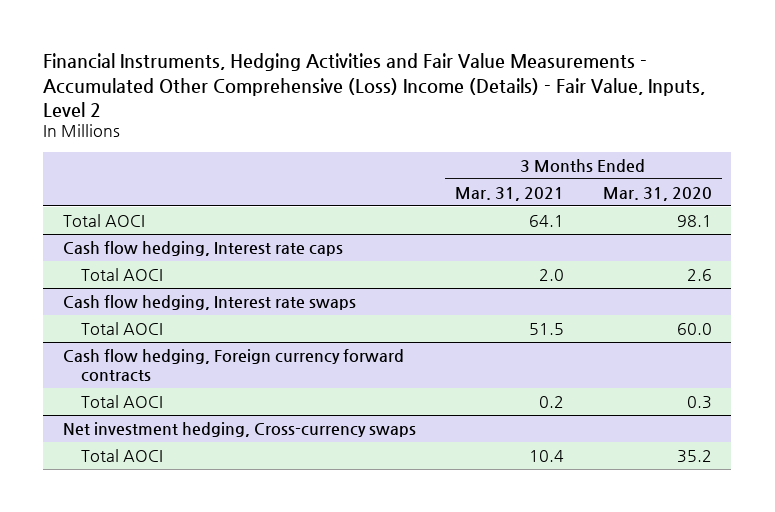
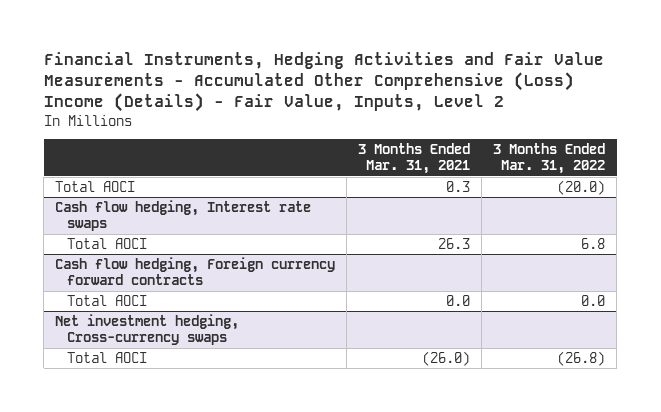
- | 3 Months Ended Mar. 31, 2021 | 3 Months Ended Mar. 31, 2020
+ | 3 Months Ended Mar. 31, 2021 | 3 Months Ended Mar. 31, 2022
- Total AOCI | 64.1 | 98.1
- Cash flow hedging, Interest rate caps
- Total AOCI | 2.0 | 2.6
+ Total AOCI | 0.3 | (20.0)
@ Cash flow hedging, Interest rate swaps
- Total AOCI | 51.5 | 60.0
+ Total AOCI | 26.3 | 6.8
@ Cash flow hedging, Foreign currency forward contracts
- Total AOCI | 0.2 | 0.3
+ Total AOCI | 0.0 | 0.0
@ Net investment hedging, Cross-currency swaps
- Total AOCI | 10.4 | 35.2
+ Total AOCI | (26.0) | (26.8)

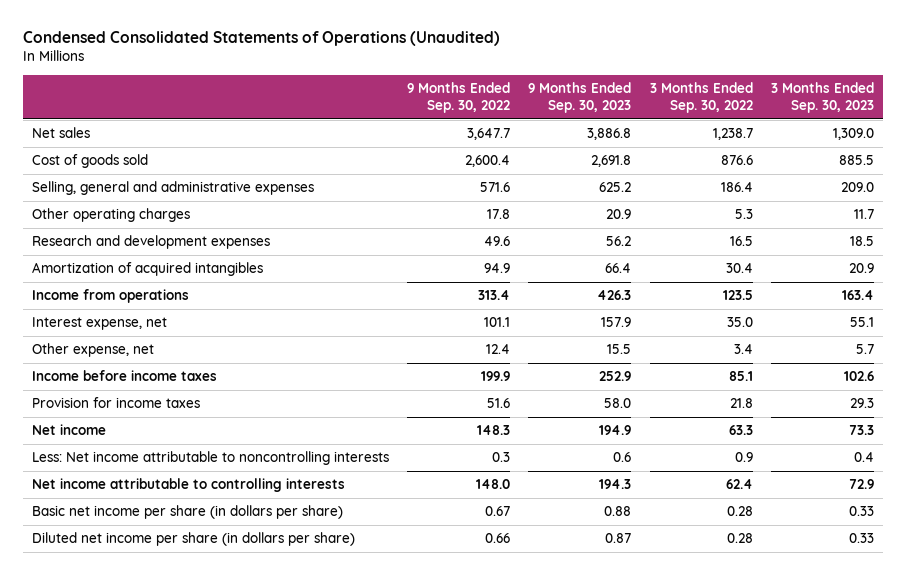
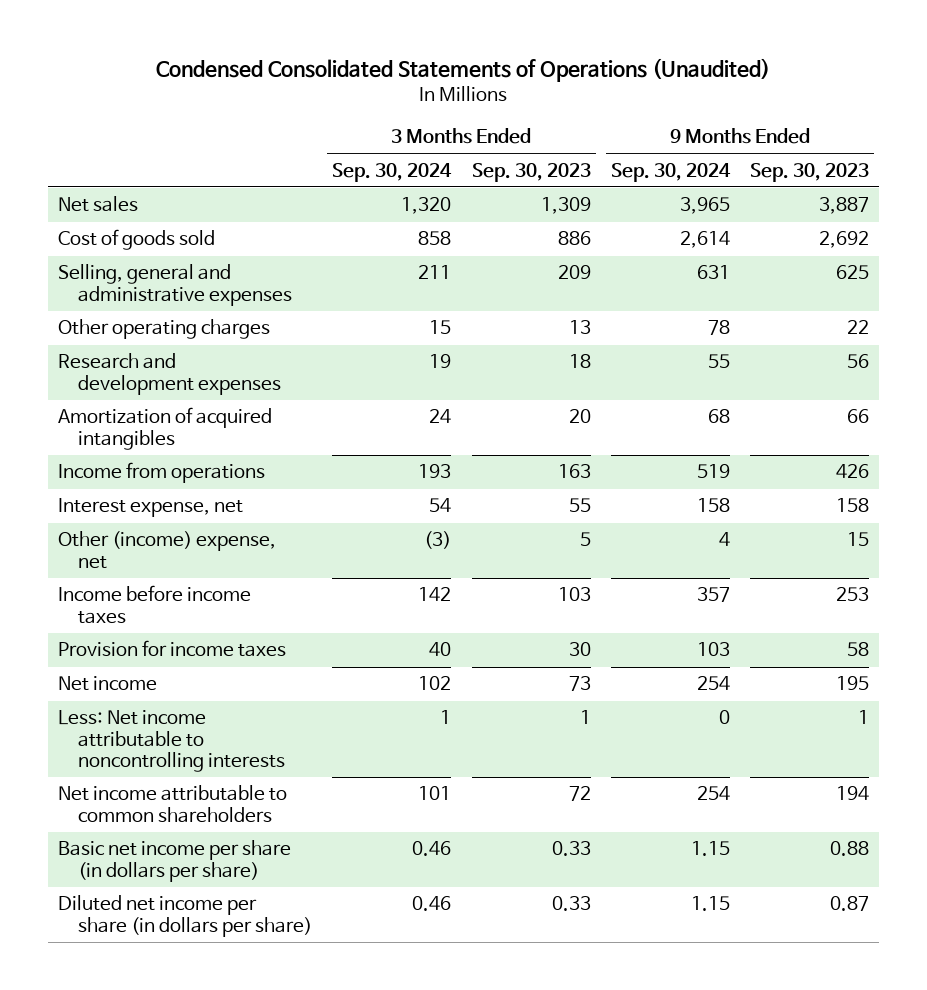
- | 9 Months Ended Sep. 30, 2022 | 9 Months Ended Sep. 30, 2023 | 3 Months Ended Sep. 30, 2022 | 3 Months Ended Sep. 30, 2023
+ | 3 Months Ended Sep. 30, 2024 | 3 Months Ended Sep. 30, 2023 | 9 Months Ended Sep. 30, 2024 | 9 Months Ended Sep. 30, 2023
- Net sales | 3,647.7 | 3,886.8 | 1,238.7 | 1,309.0
- Cost of goods sold | 2,600.4 | 2,691.8 | 876.6 | 885.5
- Selling, general and administrative expenses | 571.6 | 625.2 | 186.4 | 209.0
- Other operating charges | 17.8 | 20.9 | 5.3 | 11.7
- Research and development expenses | 49.6 | 56.2 | 16.5 | 18.5
- Amortization of acquired intangibles | 94.9 | 66.4 | 30.4 | 20.9
- Income from operations | 313.4 | 426.3 | 123.5 | 163.4
- Interest expense, net | 101.1 | 157.9 | 35.0 | 55.1
- Other expense, net | 12.4 | 15.5 | 3.4 | 5.7
- Income before income taxes | 199.9 | 252.9 | 85.1 | 102.6
- Provision for income taxes | 51.6 | 58.0 | 21.8 | 29.3
- Net income | 148.3 | 194.9 | 63.3 | 73.3
- Less: Net income attributable to noncontrolling interests | 0.3 | 0.6 | 0.9 | 0.4
- Net income attributable to controlling interests | 148.0 | 194.3 | 62.4 | 72.9
+ Net sales | 1,320 | 1,309 | 3,965 | 3,887
+ Cost of goods sold | 858 | 886 | 2,614 | 2,692
+ Selling, general and administrative expenses | 211 | 209 | 631 | 625
+ Other operating charges | 15 | 13 | 78 | 22
+ Research and development expenses | 19 | 18 | 55 | 56
+ Amortization of acquired intangibles | 24 | 20 | 68 | 66
+ Income from operations | 193 | 163 | 519 | 426
+ Interest expense, net | 54 | 55 | 158 | 158
+ Other (income) expense, net | (3) | 5 | 4 | 15
+ Income before income taxes | 142 | 103 | 357 | 253
+ Provision for income taxes | 40 | 30 | 103 | 58
+ Net income | 102 | 73 | 254 | 195
+ Less: Net income attributable to noncontrolling interests | 1 | 1 | 0 | 1
+ Net income attributable to common shareholders | 101 | 72 | 254 | 194

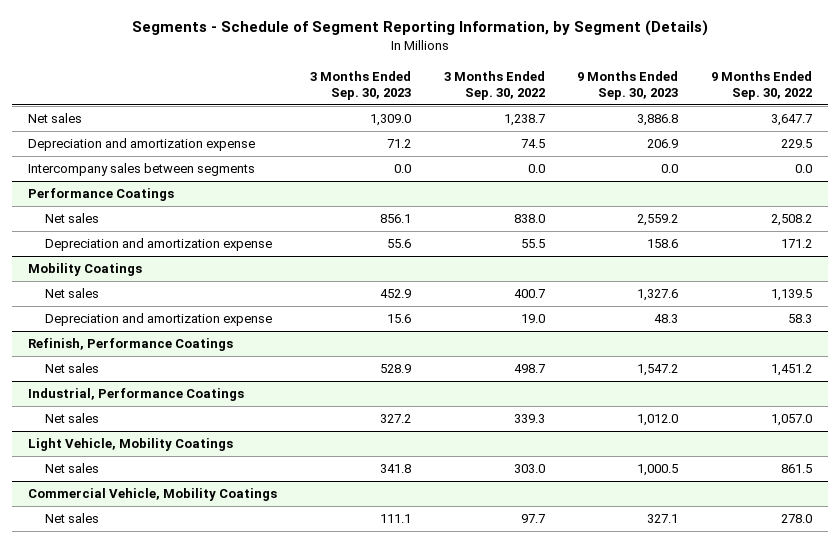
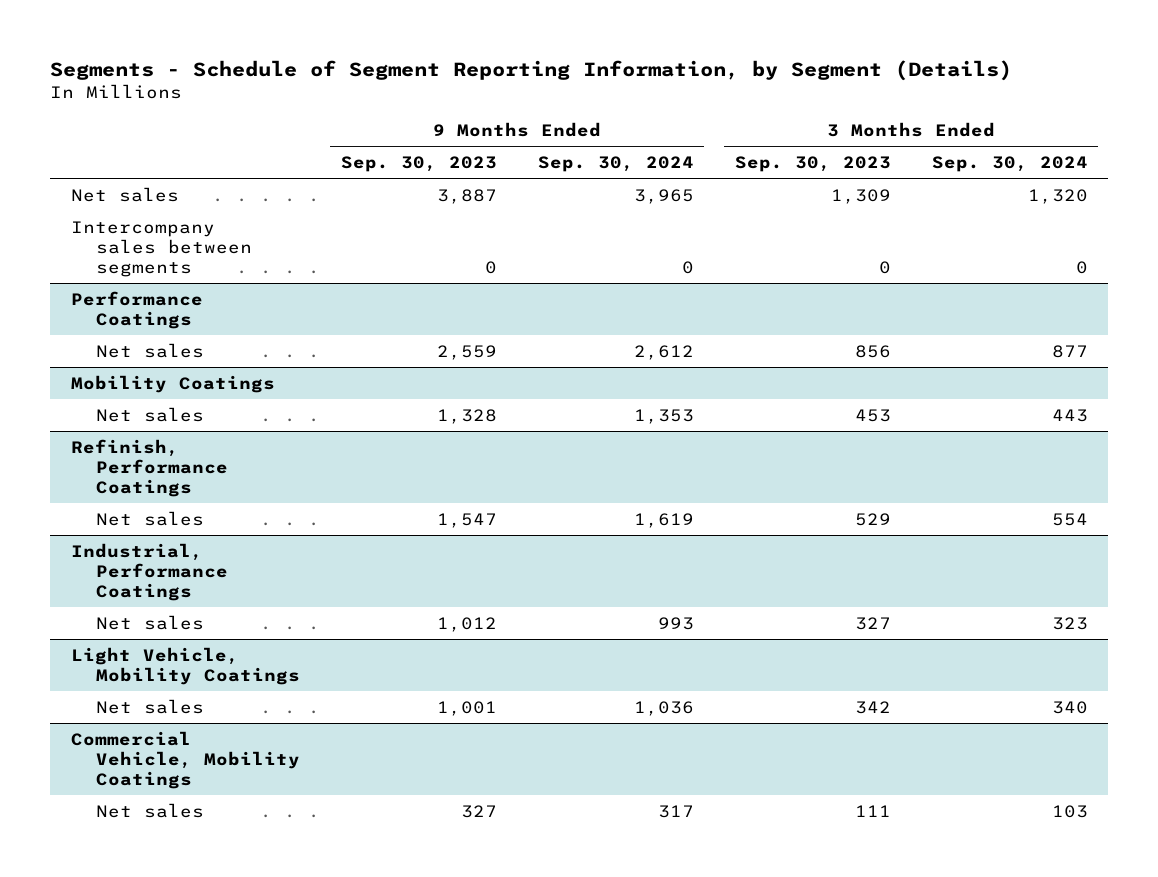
- | 3 Months Ended Sep. 30, 2023 | 3 Months Ended Sep. 30, 2022 | 9 Months Ended Sep. 30, 2023 | 9 Months Ended Sep. 30, 2022
+ | 9 Months Ended Sep. 30, 2023 | 9 Months Ended Sep. 30, 2024 | 3 Months Ended Sep. 30, 2023 | 3 Months Ended Sep. 30, 2024
- Net sales | 1,309.0 | 1,238.7 | 3,886.8 | 3,647.7
- Depreciation and amortization expense | 71.2 | 74.5 | 206.9 | 229.5
- Intercompany sales between segments | 0.0 | 0.0 | 0.0 | 0.0
+ Net sales | 3,887 | 3,965 | 1,309 | 1,320
+ Intercompany sales between segments | 0 | 0 | 0 | 0
@ Performance Coatings
- Net sales | 856.1 | 838.0 | 2,559.2 | 2,508.2
- Depreciation and amortization expense | 55.6 | 55.5 | 158.6 | 171.2
+ Net sales | 2,559 | 2,612 | 856 | 877
@ Mobility Coatings
- Net sales | 452.9 | 400.7 | 1,327.6 | 1,139.5
- Depreciation and amortization expense | 15.6 | 19.0 | 48.3 | 58.3
+ Net sales | 1,328 | 1,353 | 453 | 443
@ Refinish, Performance Coatings
- Net sales | 528.9 | 498.7 | 1,547.2 | 1,451.2
+ Net sales | 1,547 | 1,619 | 529 | 554
@ Industrial, Performance Coatings
- Net sales | 327.2 | 339.3 | 1,012.0 | 1,057.0
+ Net sales | 1,012 | 993 | 327 | 323
@ Light Vehicle, Mobility Coatings
- Net sales | 341.8 | 303.0 | 1,000.5 | 861.5
+ Net sales | 1,001 | 1,036 | 342 | 340
@ Commercial Vehicle, Mobility Coatings
- Net sales | 111.1 | 97.7 | 327.1 | 278.0
+ Net sales | 327 | 317 | 111 | 103

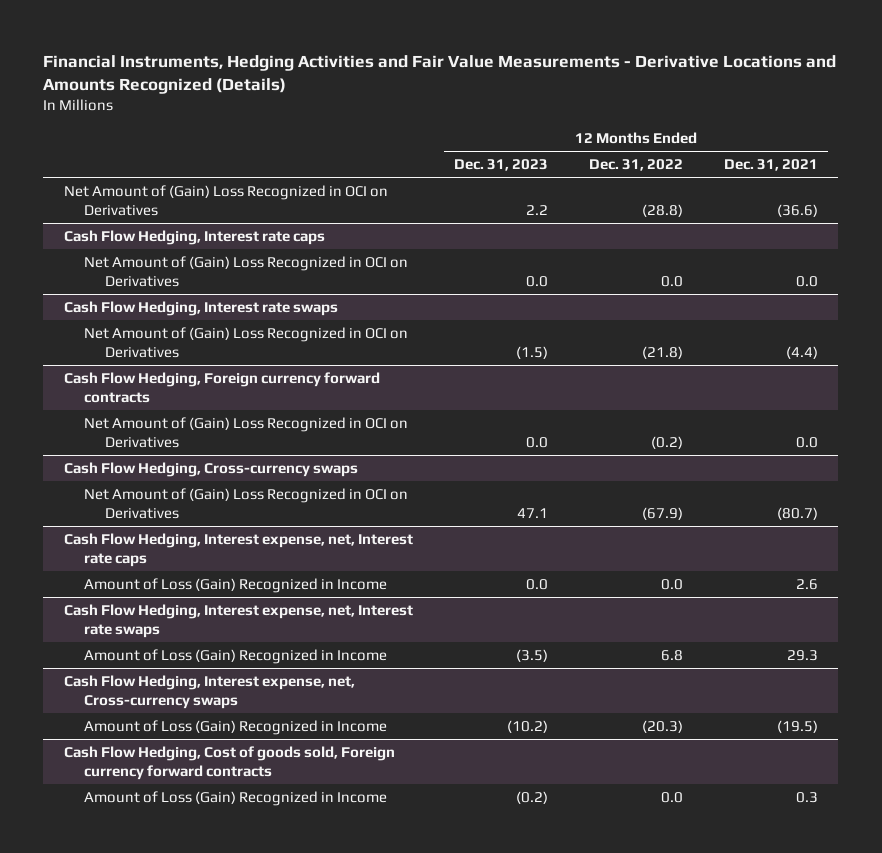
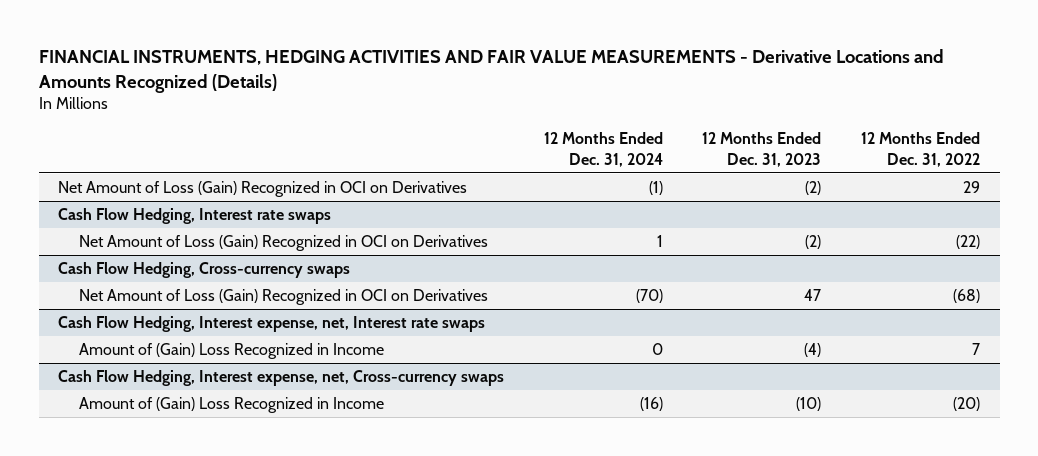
- Financial Instruments, Hedging Activities and Fair Value Measurements - Derivative Locations and Amounts Recognized (Details)
+ FINANCIAL INSTRUMENTS, HEDGING ACTIVITIES AND FAIR VALUE MEASUREMENTS - Derivative Locations and Amounts Recognized (Details)
- | 12 Months Ended Dec. 31, 2023 | 12 Months Ended Dec. 31, 2022 | 12 Months Ended Dec. 31, 2021
+ | 12 Months Ended Dec. 31, 2024 | 12 Months Ended Dec. 31, 2023 | 12 Months Ended Dec. 31, 2022
- Net Amount of (Gain) Loss Recognized in OCI on Derivatives | 2.2 | (28.8) | (36.6)
- Cash Flow Hedging, Interest rate caps
- Net Amount of (Gain) Loss Recognized in OCI on Derivatives | 0.0 | 0.0 | 0.0
+ Net Amount of Loss (Gain) Recognized in OCI on Derivatives | (1) | (2) | 29
@ Cash Flow Hedging, Interest rate swaps
- Net Amount of (Gain) Loss Recognized in OCI on Derivatives | (1.5) | (21.8) | (4.4)
- Cash Flow Hedging, Foreign currency forward contracts
- Net Amount of (Gain) Loss Recognized in OCI on Derivatives | 0.0 | (0.2) | 0.0
@ Cash Flow Hedging, Interest rate swaps
+ Net Amount of Loss (Gain) Recognized in OCI on Derivatives | 1 | (2) | (22)
@ Cash Flow Hedging, Cross-currency swaps
- Net Amount of (Gain) Loss Recognized in OCI on Derivatives | 47.1 | (67.9) | (80.7)
- Cash Flow Hedging, Interest expense, net, Interest rate caps
- Amount of Loss (Gain) Recognized in Income | 0.0 | 0.0 | 2.6
@ Cash Flow Hedging, Cross-currency swaps
+ Net Amount of Loss (Gain) Recognized in OCI on Derivatives | (70) | 47 | (68)
@ Cash Flow Hedging, Interest expense, net, Interest rate swaps
- Amount of Loss (Gain) Recognized in Income | (3.5) | 6.8 | 29.3
+ Amount of (Gain) Loss Recognized in Income | 0 | (4) | 7
@ Cash Flow Hedging, Interest expense, net, Cross-currency swaps
- Amount of Loss (Gain) Recognized in Income | (10.2) | (20.3) | (19.5)
- Cash Flow Hedging, Cost of goods sold, Foreign currency forward contracts
- Amount of Loss (Gain) Recognized in Income | (0.2) | 0.0 | 0.3
@ Cash Flow Hedging, Interest expense, net, Cross-currency swaps
+ Amount of (Gain) Loss Recognized in Income | (16) | (10) | (20)

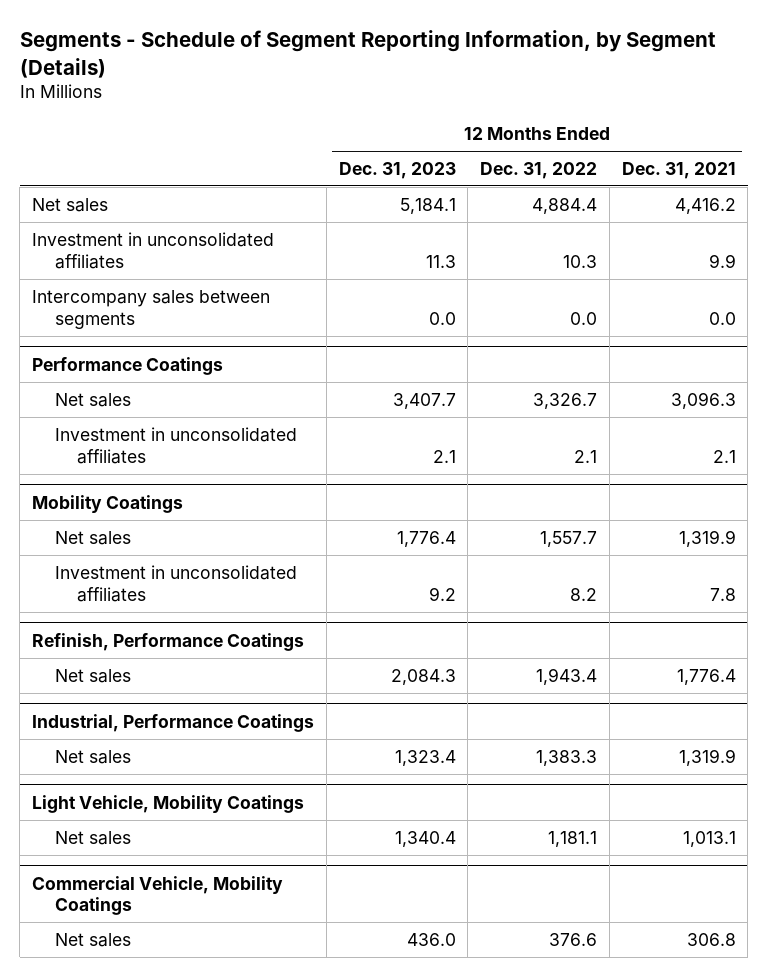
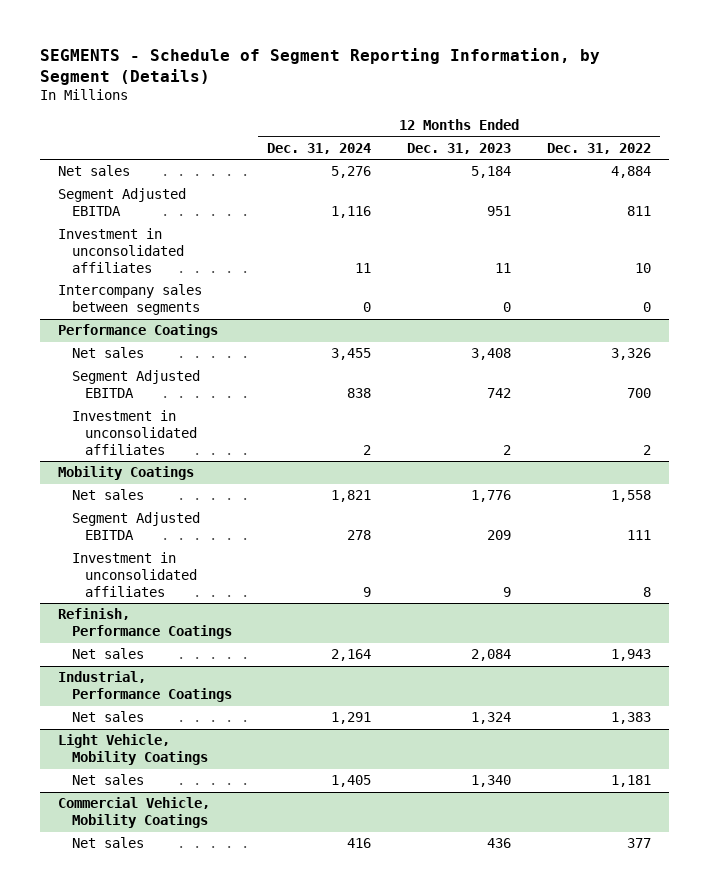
- Segments - Schedule of Segment Reporting Information, by Segment (Details)
+ SEGMENTS - Schedule of Segment Reporting Information, by Segment (Details)
- | 12 Months Ended Dec. 31, 2023 | 12 Months Ended Dec. 31, 2022 | 12 Months Ended Dec. 31, 2021
+ | 12 Months Ended Dec. 31, 2024 | 12 Months Ended Dec. 31, 2023 | 12 Months Ended Dec. 31, 2022
- Net sales | 5,184.1 | 4,884.4 | 4,416.2
- Investment in unconsolidated affiliates | 11.3 | 10.3 | 9.9
- Intercompany sales between segments | 0.0 | 0.0 | 0.0
+ Net sales | 5,276 | 5,184 | 4,884
+ Segment Adjusted EBITDA | 1,116 | 951 | 811
+ Investment in unconsolidated affiliates | 11 | 11 | 10
+ Intercompany sales between segments | 0 | 0 | 0
@ Performance Coatings
- Net sales | 3,407.7 | 3,326.7 | 3,096.3
- Investment in unconsolidated affiliates | 2.1 | 2.1 | 2.1
+ Net sales | 3,455 | 3,408 | 3,326
+ Segment Adjusted EBITDA | 838 | 742 | 700
+ Investment in unconsolidated affiliates | 2 | 2 | 2
@ Mobility Coatings
- Net sales | 1,776.4 | 1,557.7 | 1,319.9
- Investment in unconsolidated affiliates | 9.2 | 8.2 | 7.8
+ Net sales | 1,821 | 1,776 | 1,558
+ Segment Adjusted EBITDA | 278 | 209 | 111
+ Investment in unconsolidated affiliates | 9 | 9 | 8
@ Refinish, Performance Coatings
- Net sales | 2,084.3 | 1,943.4 | 1,776.4
+ Net sales | 2,164 | 2,084 | 1,943
@ Industrial, Performance Coatings
- Net sales | 1,323.4 | 1,383.3 | 1,319.9
+ Net sales | 1,291 | 1,324 | 1,383
@ Light Vehicle, Mobility Coatings
- Net sales | 1,340.4 | 1,181.1 | 1,013.1
+ Net sales | 1,405 | 1,340 | 1,181
@ Commercial Vehicle, Mobility Coatings
- Net sales | 436.0 | 376.6 | 306.8
+ Net sales | 416 | 436 | 377

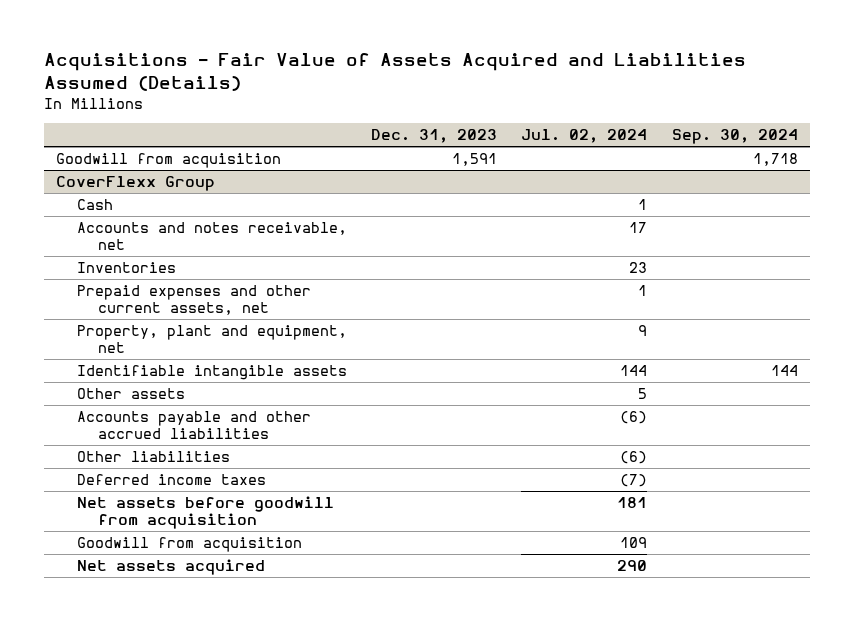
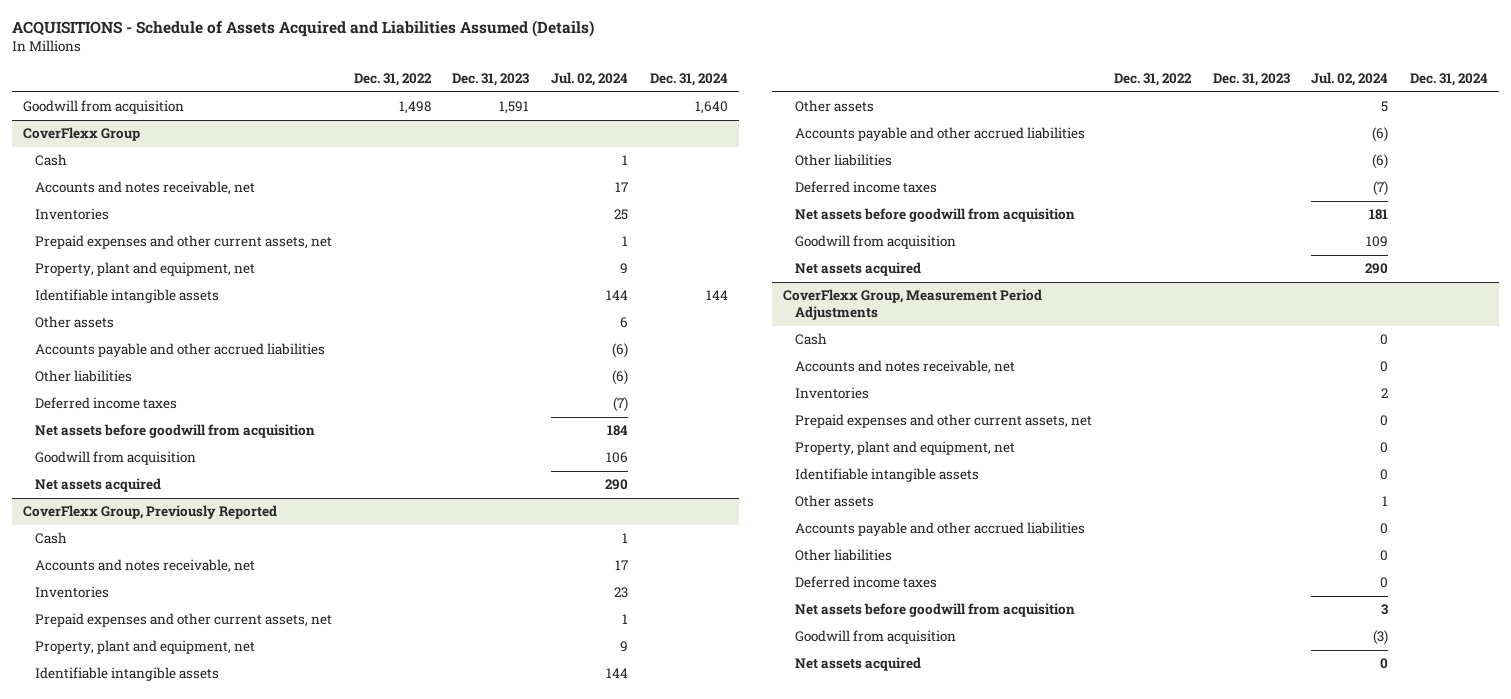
- Acquisitions - Fair Value of Assets Acquired and Liabilities Assumed (Details)
+ ACQUISITIONS - Schedule of Assets Acquired and Liabilities Assumed (Details)
- | Dec. 31, 2023 | Jul. 02, 2024 | Sep. 30, 2024
+ | Dec. 31, 2022 | Dec. 31, 2023 | Jul. 02, 2024 | Dec. 31, 2024
@ CoverFlexx Group
+ Inventories | | | 25 |
+ Prepaid expenses and other current assets, net | | | 1 |
+ Property, plant and equipment, net | | | 9 |
+ Identifiable intangible assets | | | 144 | 144
+ Other assets | | | 6 |
+ Accounts payable and other accrued liabilities | | | (6) |
+ Other liabilities | | | (6) |
+ Deferred income taxes | | | (7) |
+ Net assets before goodwill from acquisition | | | 184 |
+ Goodwill from acquisition | | | 106 |
+ Net assets acquired | | | 290 |
+ CoverFlexx Group, Previously Reported
+ Cash | | | 1 |
+ Accounts and notes receivable, net | | | 17 |
+ CoverFlexx Group, Measurement Period Adjustments
+ Cash | | | 0 |
+ Accounts and notes receivable, net | | | 0 |
+ Inventories | | | 2 |
+ Prepaid expenses and other current assets, net | | | 0 |
+ Property, plant and equipment, net | | | 0 |
+ Identifiable intangible assets | | | 0 |
+ Other assets | | | 1 |
+ Accounts payable and other accrued liabilities | | | 0 |
+ Other liabilities | | | 0 |
+ Deferred income taxes | | | 0 |
+ Net assets before goodwill from acquisition | | | 3 |
+ Goodwill from acquisition | | | (3) |
+ Net assets acquired | | | 0 |

